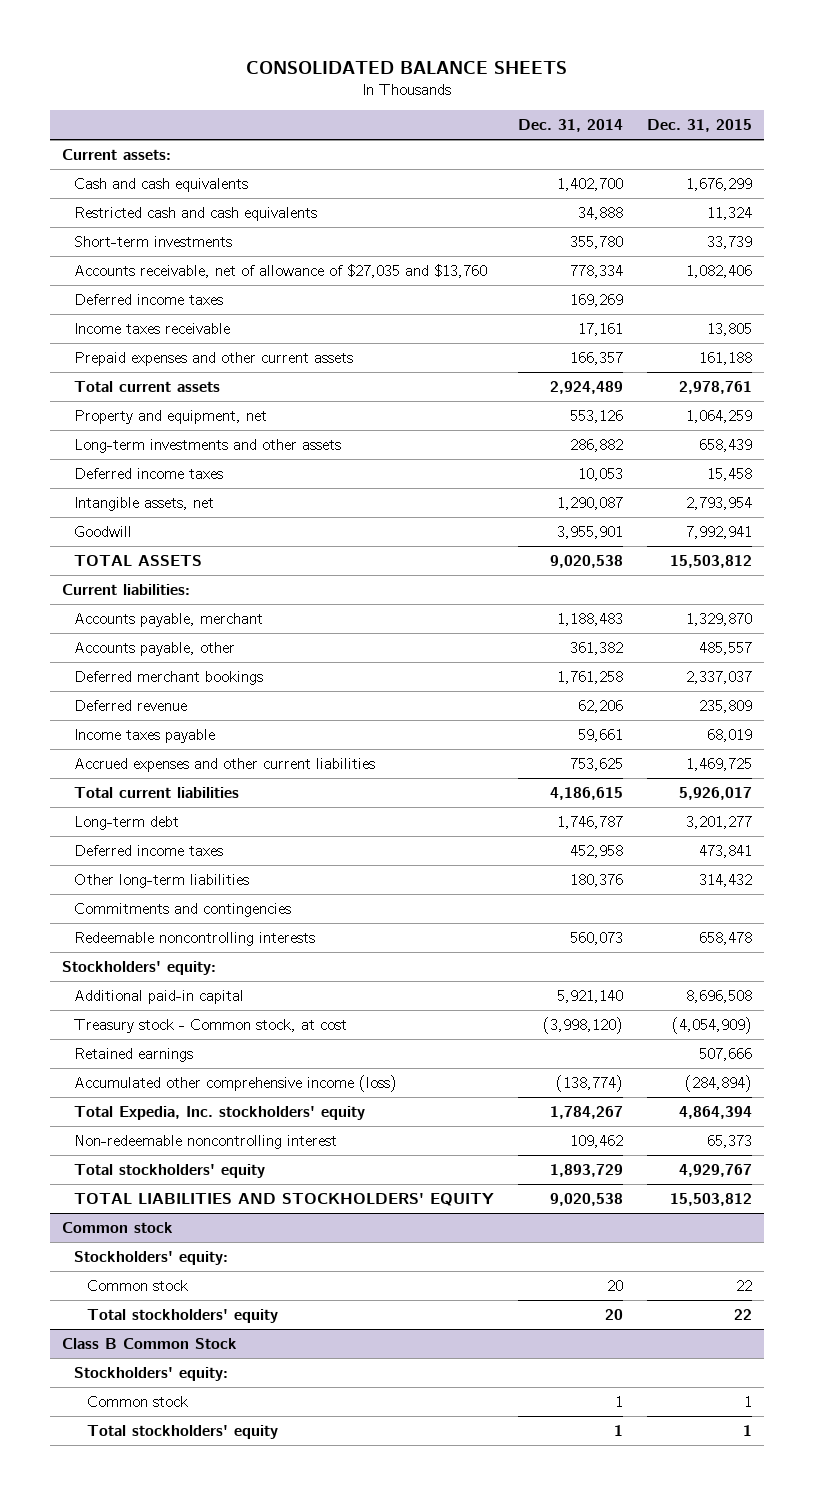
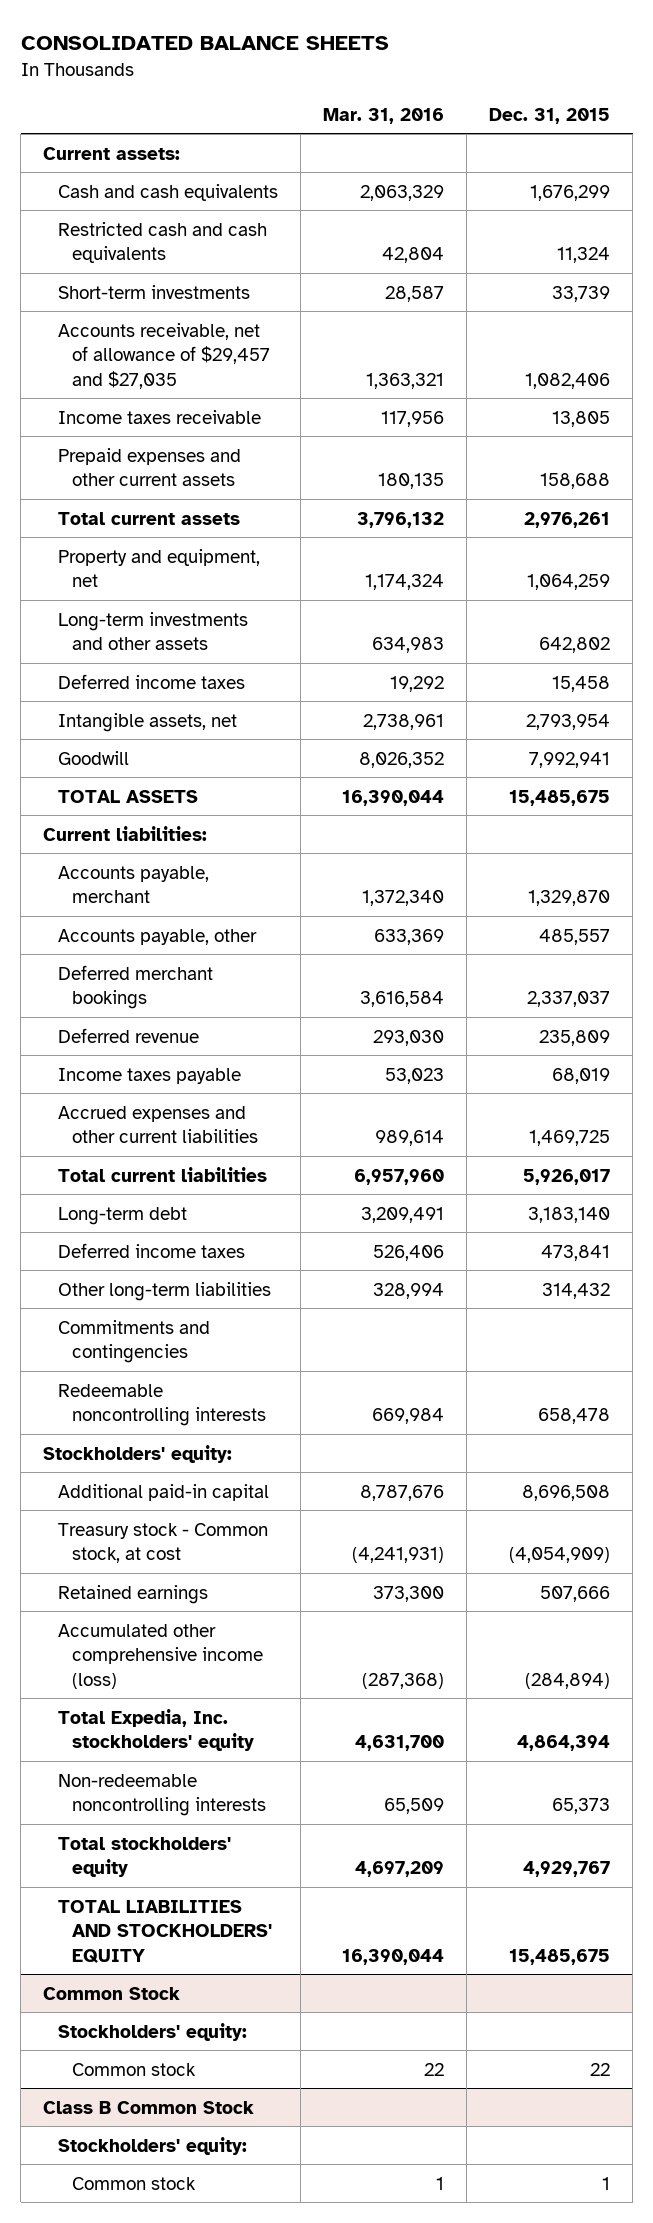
- | Dec. 31, 2014 | Dec. 31, 2015
+ | Mar. 31, 2016 | Dec. 31, 2015
- Accounts receivable, net of allowance of $27,035 and $13,760 | 778,334 | 1,082,406
- Deferred income taxes | 169,269 |
+ Accounts receivable, net of allowance of $29,457 and $27,035 | 1,363,321 | 1,082,406
- Prepaid expenses and other current assets | 166,357 | 161,188
- Total current assets | 2,924,489 | 2,978,761
+ Prepaid expenses and other current assets | 180,135 | 158,688
+ Total current assets | 3,796,132 | 2,976,261
- Long-term investments and other assets | 286,882 | 658,439
+ Long-term investments and other assets | 634,983 | 642,802
- TOTAL ASSETS | 9,020,538 | 15,503,812
+ TOTAL ASSETS | 16,390,044 | 15,485,675
- Long-term debt | 1,746,787 | 3,201,277
+ Long-term debt | 3,209,491 | 3,183,140
- Non-redeemable noncontrolling interest | 109,462 | 65,373
+ Non-redeemable noncontrolling interests | 65,509 | 65,373
- TOTAL LIABILITIES AND STOCKHOLDERS' EQUITY | 9,020,538 | 15,503,812
- Common stock
+ TOTAL LIABILITIES AND STOCKHOLDERS' EQUITY | 16,390,044 | 15,485,675
+ Common Stock
- Total stockholders' equity | 20 | 22
@ Class B Common Stock
- Total stockholders' equity | 1 | 1

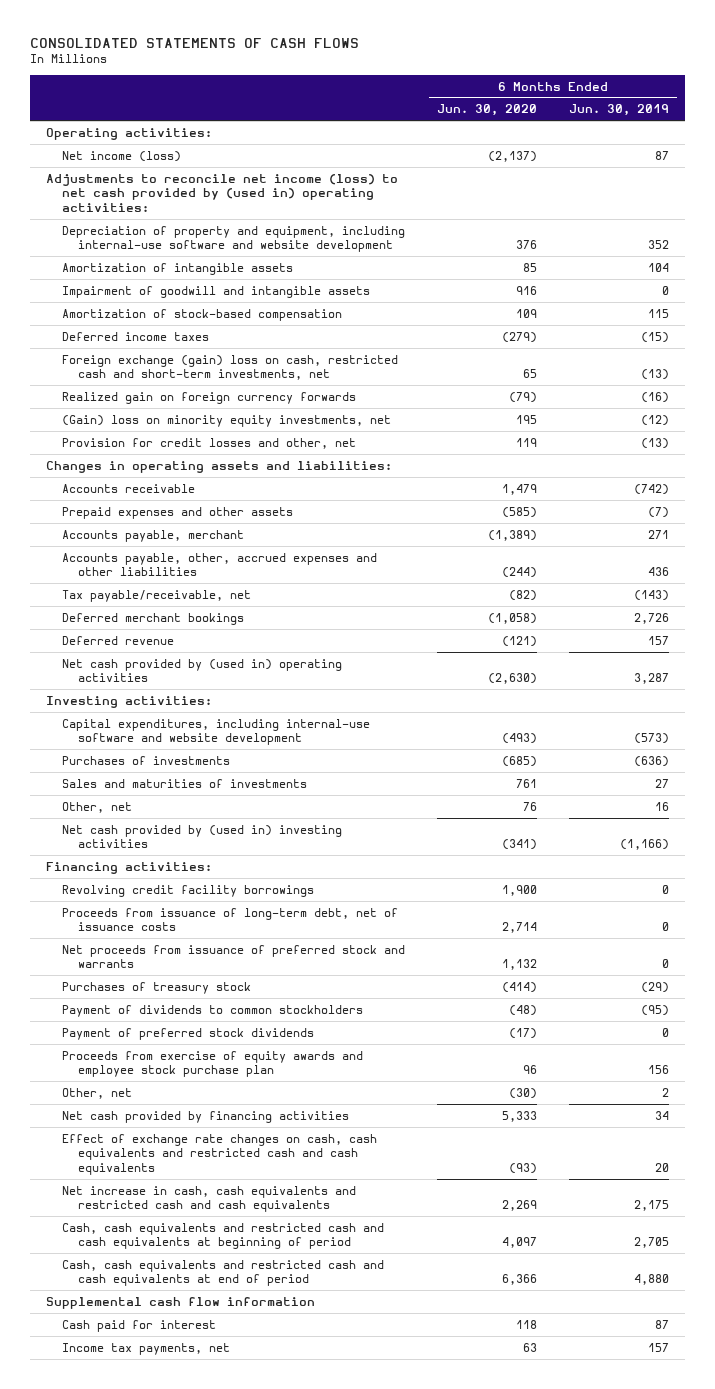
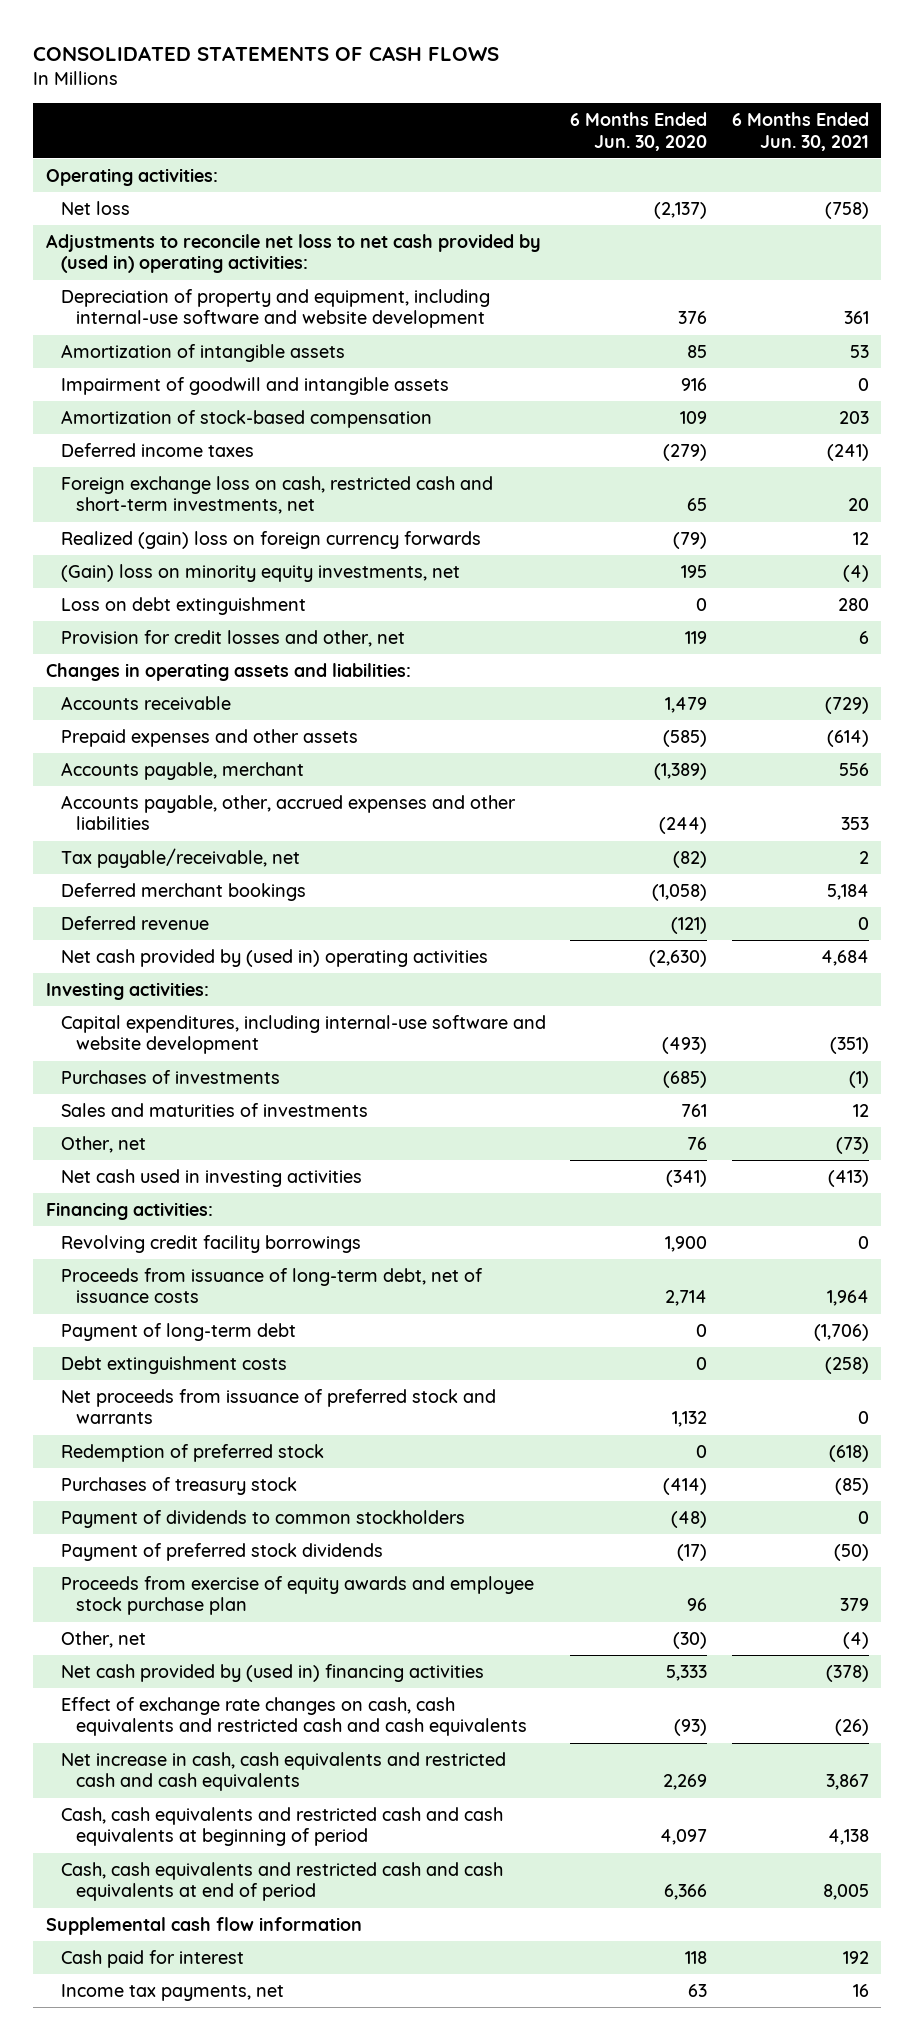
- | 6 Months Ended Jun. 30, 2020 | 6 Months Ended Jun. 30, 2019
+ | 6 Months Ended Jun. 30, 2020 | 6 Months Ended Jun. 30, 2021
- Net income (loss) | (2,137) | 87
- Adjustments to reconcile net income (loss) to net cash provided by (used in) operating activities:
+ Net loss | (2,137) | (758)
+ Adjustments to reconcile net loss to net cash provided by (used in) operating activities:
- Foreign exchange (gain) loss on cash, restricted cash and short-term investments, net | 65 | (13)
- Realized gain on foreign currency forwards | (79) | (16)
+ Foreign exchange loss on cash, restricted cash and short-term investments, net | 65 | 20
+ Realized (gain) loss on foreign currency forwards | (79) | 12
+ Loss on debt extinguishment | 0 | 280
- Net cash provided by (used in) investing activities | (341) | (1,166)
+ Net cash used in investing activities | (341) | (413)
+ Payment of long-term debt | 0 | (1,706)
+ Debt extinguishment costs | 0 | (258)
+ Redemption of preferred stock | 0 | (618)
- Net cash provided by financing activities | 5,333 | 34
+ Net cash provided by (used in) financing activities | 5,333 | (378)

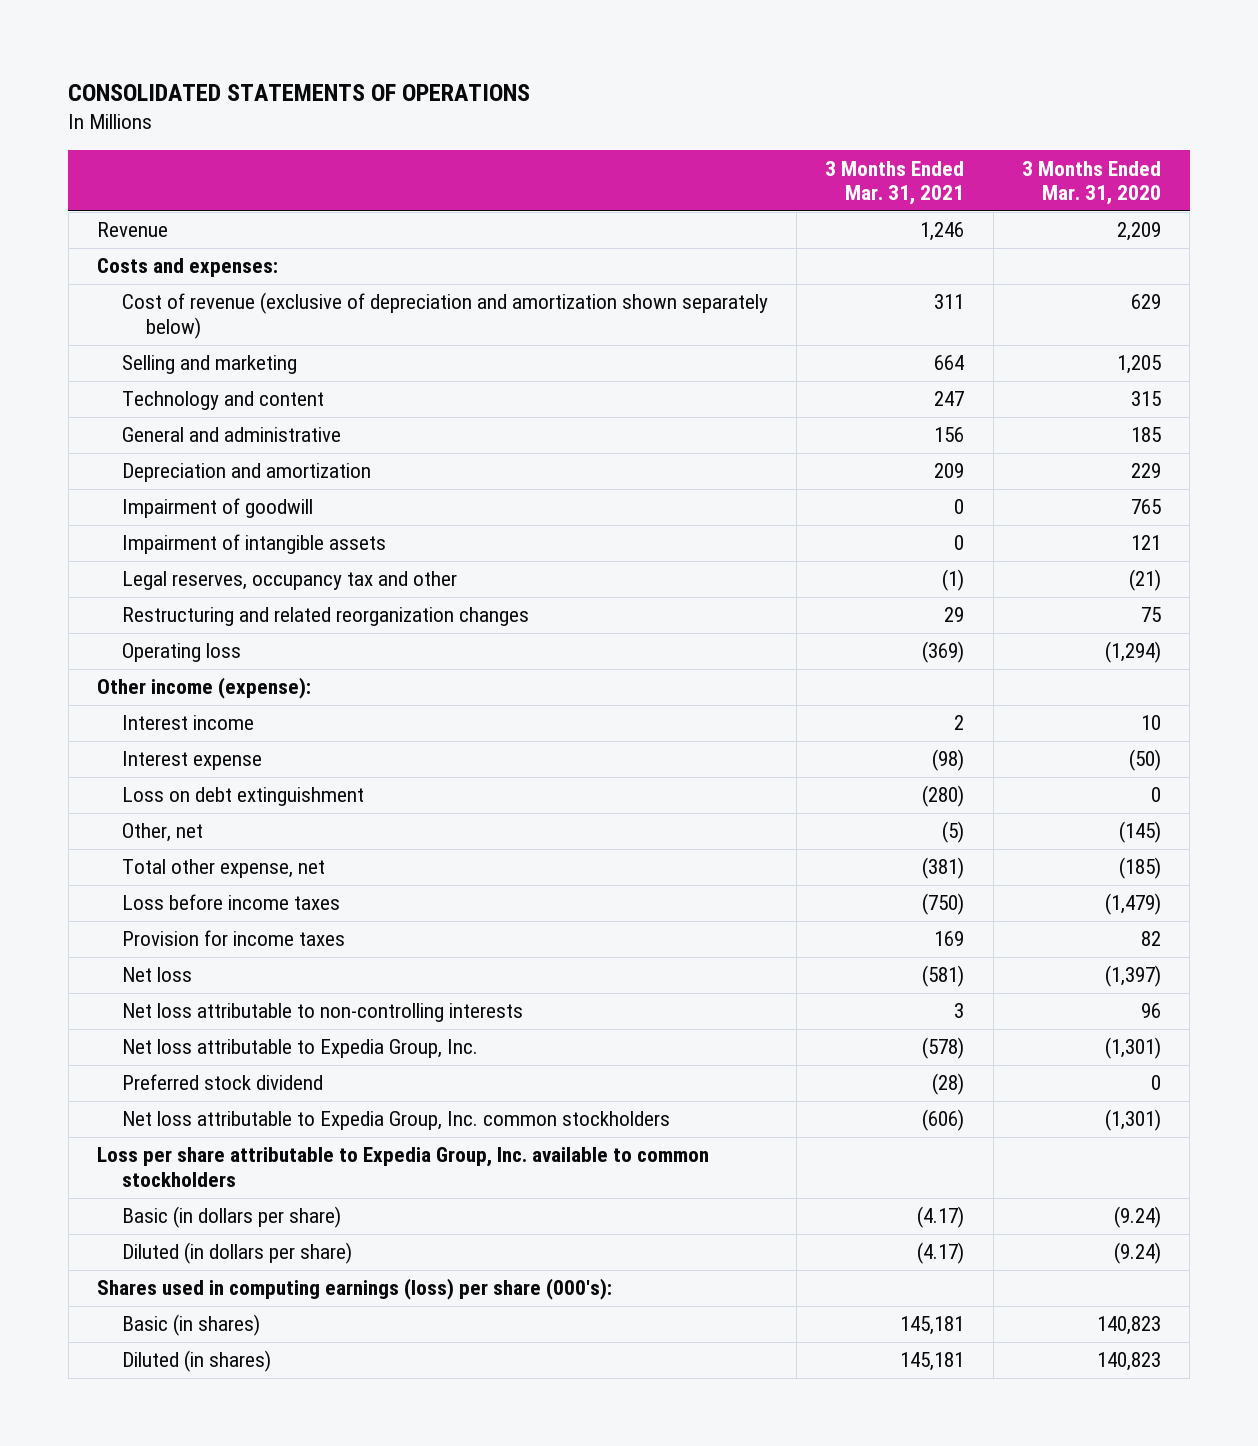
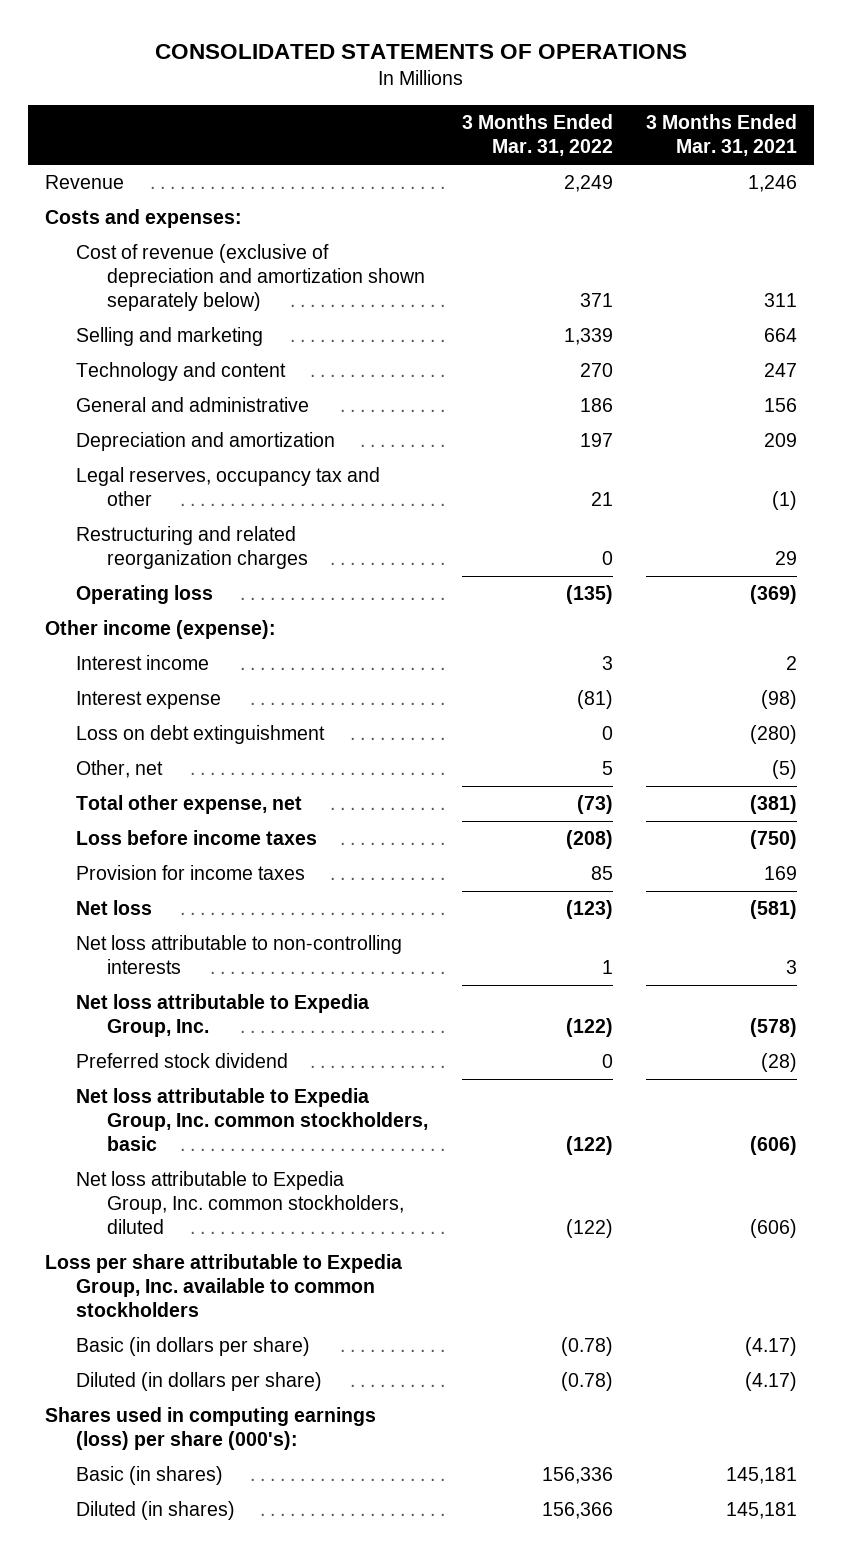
- | 3 Months Ended Mar. 31, 2021 | 3 Months Ended Mar. 31, 2020
+ | 3 Months Ended Mar. 31, 2022 | 3 Months Ended Mar. 31, 2021
- Impairment of goodwill | 0 | 765
- Impairment of intangible assets | 0 | 121
- Restructuring and related reorganization changes | 29 | 75
+ Restructuring and related reorganization charges | 0 | 29
- Net loss attributable to Expedia Group, Inc. common stockholders | (606) | (1,301)
+ Net loss attributable to Expedia Group, Inc. common stockholders, basic | (122) | (606)
+ Net loss attributable to Expedia Group, Inc. common stockholders, diluted | (122) | (606)

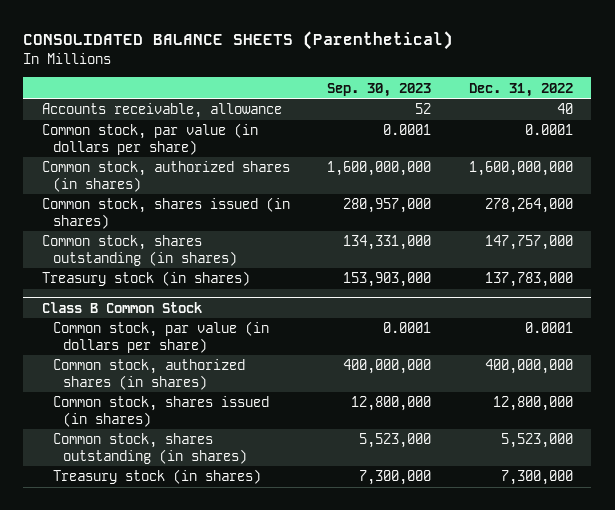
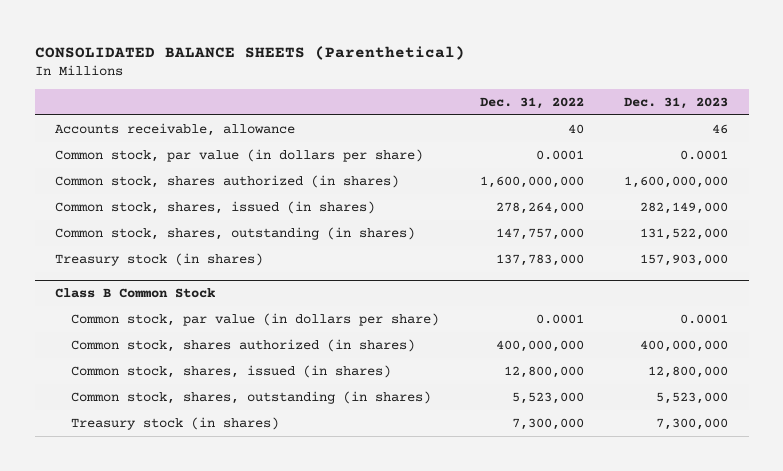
- | Sep. 30, 2023 | Dec. 31, 2022
+ | Dec. 31, 2022 | Dec. 31, 2023
- Common stock, authorized shares (in shares) | 1,600,000,000 | 1,600,000,000
- Common stock, shares issued (in shares) | 280,957,000 | 278,264,000
- Common stock, shares outstanding (in shares) | 134,331,000 | 147,757,000
+ Common stock, shares authorized (in shares) | 1,600,000,000 | 1,600,000,000
+ Common stock, shares, issued (in shares) | 278,264,000 | 282,149,000
+ Common stock, shares, outstanding (in shares) | 147,757,000 | 131,522,000
@ Class B Common Stock
- Common stock, authorized shares (in shares) | 400,000,000 | 400,000,000
- Common stock, shares issued (in shares) | 12,800,000 | 12,800,000
- Common stock, shares outstanding (in shares) | 5,523,000 | 5,523,000
+ Common stock, shares authorized (in shares) | 400,000,000 | 400,000,000
+ Common stock, shares, issued (in shares) | 12,800,000 | 12,800,000
+ Common stock, shares, outstanding (in shares) | 5,523,000 | 5,523,000

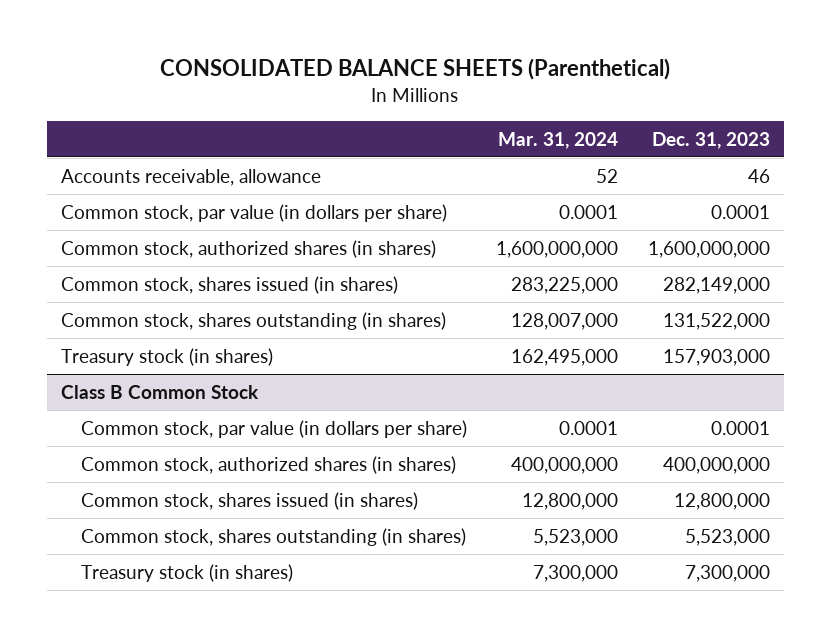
- | Dec. 31, 2022 | Dec. 31, 2023
+ | Mar. 31, 2024 | Dec. 31, 2023
- Common stock, shares authorized (in shares) | 1,600,000,000 | 1,600,000,000
- Common stock, shares, issued (in shares) | 278,264,000 | 282,149,000
- Common stock, shares, outstanding (in shares) | 147,757,000 | 131,522,000
+ Common stock, authorized shares (in shares) | 1,600,000,000 | 1,600,000,000
+ Common stock, shares issued (in shares) | 283,225,000 | 282,149,000
+ Common stock, shares outstanding (in shares) | 128,007,000 | 131,522,000
@ Class B Common Stock
- Common stock, shares authorized (in shares) | 400,000,000 | 400,000,000
- Common stock, shares, issued (in shares) | 12,800,000 | 12,800,000
- Common stock, shares, outstanding (in shares) | 5,523,000 | 5,523,000
+ Common stock, authorized shares (in shares) | 400,000,000 | 400,000,000
+ Common stock, shares issued (in shares) | 12,800,000 | 12,800,000
+ Common stock, shares outstanding (in shares) | 5,523,000 | 5,523,000

